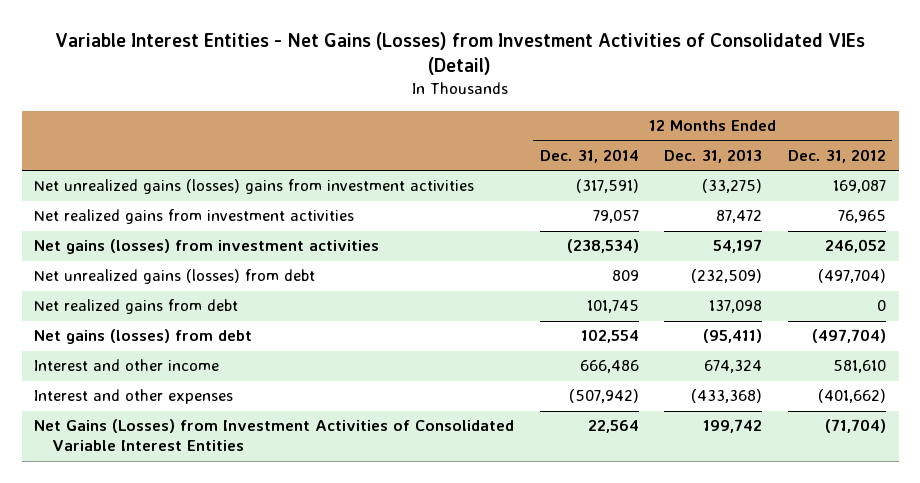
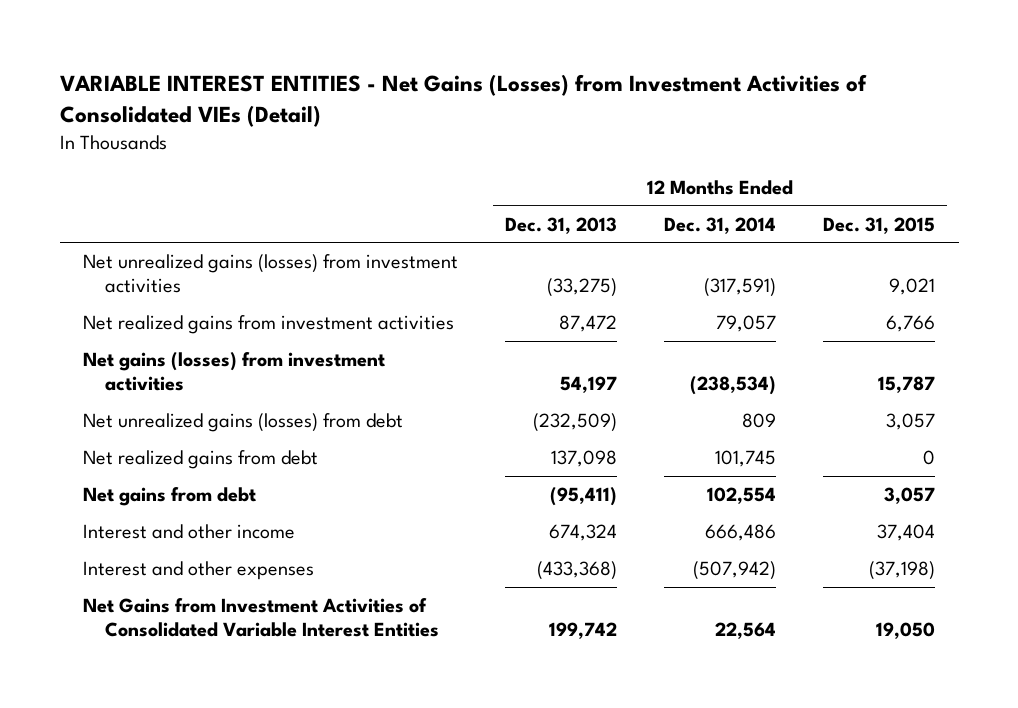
- Variable Interest Entities - Net Gains (Losses) from Investment Activities of Consolidated VIEs (Detail)
+ VARIABLE INTEREST ENTITIES - Net Gains (Losses) from Investment Activities of Consolidated VIEs (Detail)
- | 12 Months Ended Dec. 31, 2014 | 12 Months Ended Dec. 31, 2013 | 12 Months Ended Dec. 31, 2012
+ | 12 Months Ended Dec. 31, 2013 | 12 Months Ended Dec. 31, 2014 | 12 Months Ended Dec. 31, 2015
- Net unrealized gains (losses) gains from investment activities | (317,591) | (33,275) | 169,087
+ Net unrealized gains (losses) from investment activities | (33,275) | (317,591) | 9,021
- Net gains (losses) from debt | 102,554 | (95,411) | (497,704)
+ Net gains from debt | (95,411) | 102,554 | 3,057
- Net Gains (Losses) from Investment Activities of Consolidated Variable Interest Entities | 22,564 | 199,742 | (71,704)
+ Net Gains from Investment Activities of Consolidated Variable Interest Entities | 199,742 | 22,564 | 19,050

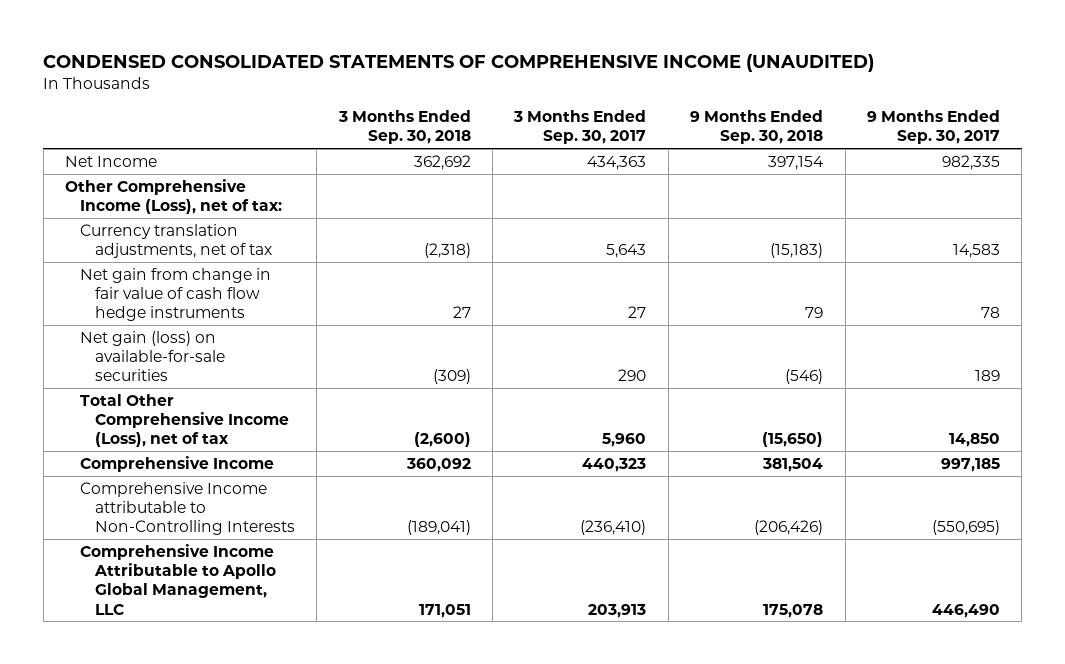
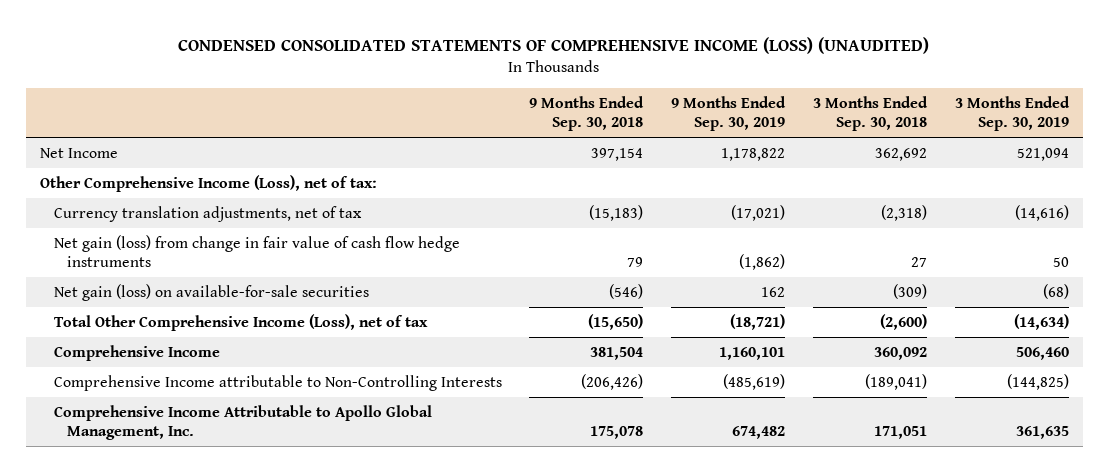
- CONDENSED CONSOLIDATED STATEMENTS OF COMPREHENSIVE INCOME (UNAUDITED)
+ CONDENSED CONSOLIDATED STATEMENTS OF COMPREHENSIVE INCOME (LOSS) (UNAUDITED)
- | 3 Months Ended Sep. 30, 2018 | 3 Months Ended Sep. 30, 2017 | 9 Months Ended Sep. 30, 2018 | 9 Months Ended Sep. 30, 2017
+ | 9 Months Ended Sep. 30, 2018 | 9 Months Ended Sep. 30, 2019 | 3 Months Ended Sep. 30, 2018 | 3 Months Ended Sep. 30, 2019
- Net gain from change in fair value of cash flow hedge instruments | 27 | 27 | 79 | 78
+ Net gain (loss) from change in fair value of cash flow hedge instruments | 79 | (1,862) | 27 | 50
- Comprehensive Income Attributable to Apollo Global Management, LLC | 171,051 | 203,913 | 175,078 | 446,490
+ Comprehensive Income Attributable to Apollo Global Management, Inc. | 175,078 | 674,482 | 171,051 | 361,635

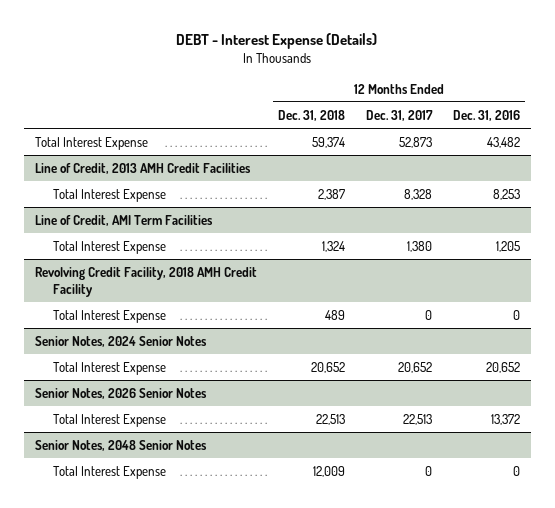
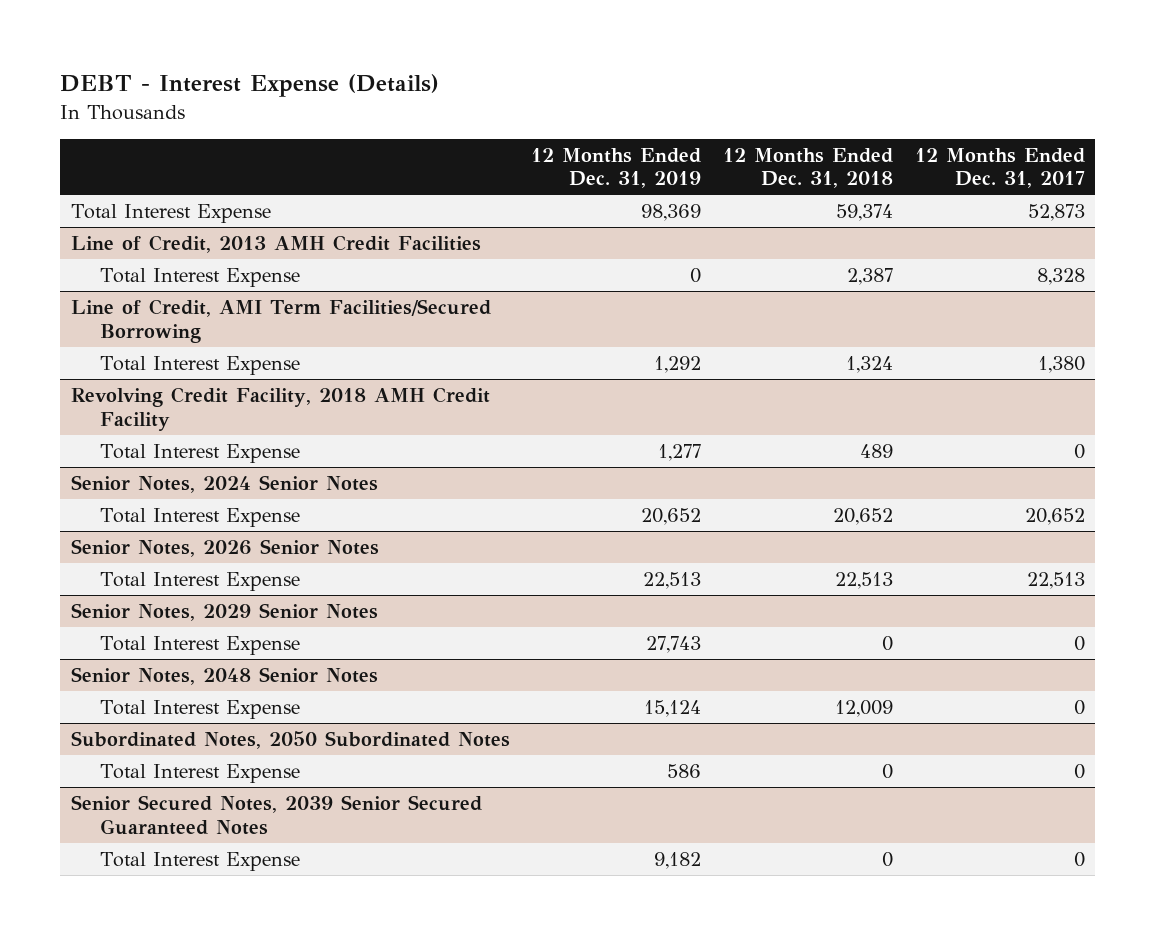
- | 12 Months Ended Dec. 31, 2018 | 12 Months Ended Dec. 31, 2017 | 12 Months Ended Dec. 31, 2016
+ | 12 Months Ended Dec. 31, 2019 | 12 Months Ended Dec. 31, 2018 | 12 Months Ended Dec. 31, 2017
- Line of Credit, AMI Term Facilities
+ Line of Credit, AMI Term Facilities/Secured Borrowing
+ Senior Notes, 2029 Senior Notes
+ Total Interest Expense | 27,743 | 0 | 0
+ Subordinated Notes, 2050 Subordinated Notes
+ Total Interest Expense | 586 | 0 | 0
+ Senior Secured Notes, 2039 Senior Secured Guaranteed Notes
+ Total Interest Expense | 9,182 | 0 | 0

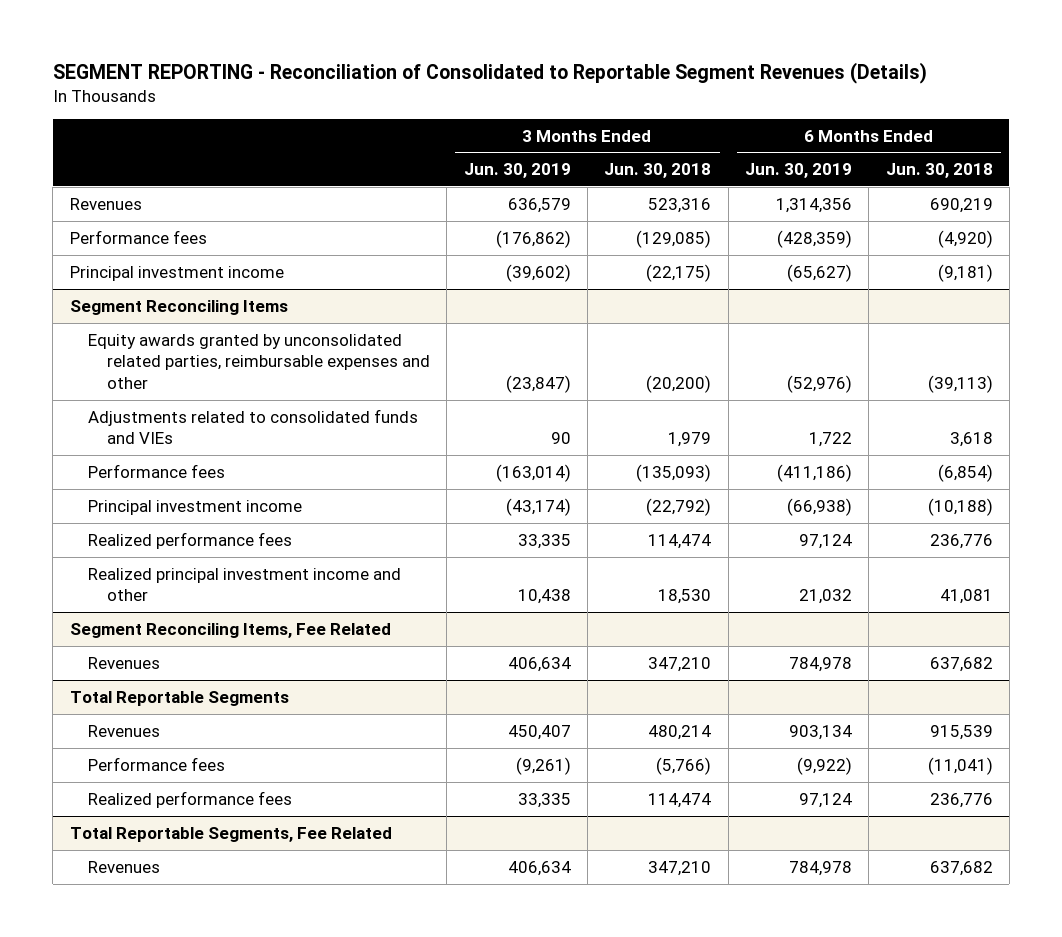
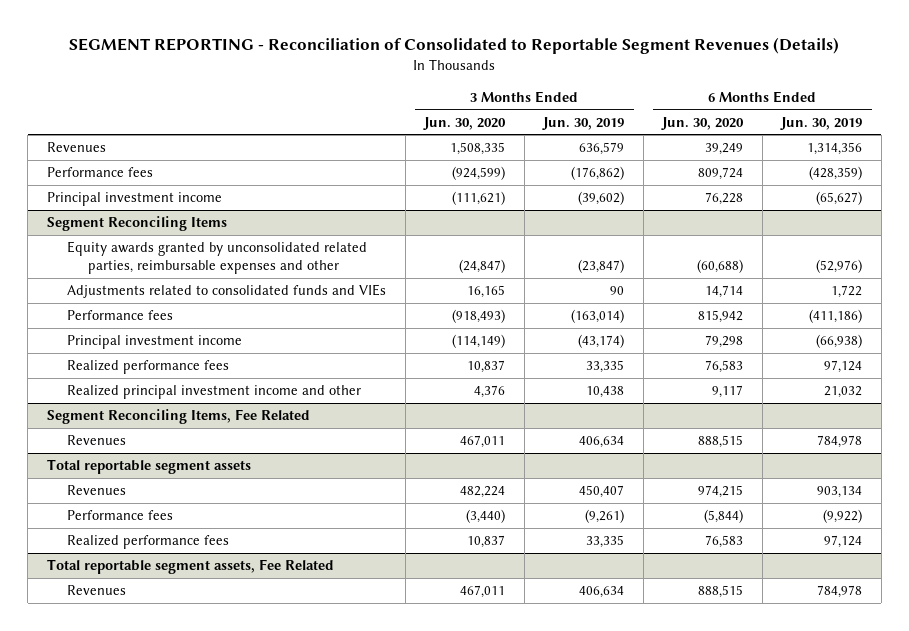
- | 3 Months Ended Jun. 30, 2019 | 3 Months Ended Jun. 30, 2018 | 6 Months Ended Jun. 30, 2019 | 6 Months Ended Jun. 30, 2018
+ | 3 Months Ended Jun. 30, 2020 | 3 Months Ended Jun. 30, 2019 | 6 Months Ended Jun. 30, 2020 | 6 Months Ended Jun. 30, 2019
- Total Reportable Segments
+ Total reportable segment assets
- Total Reportable Segments, Fee Related
+ Total reportable segment assets, Fee Related

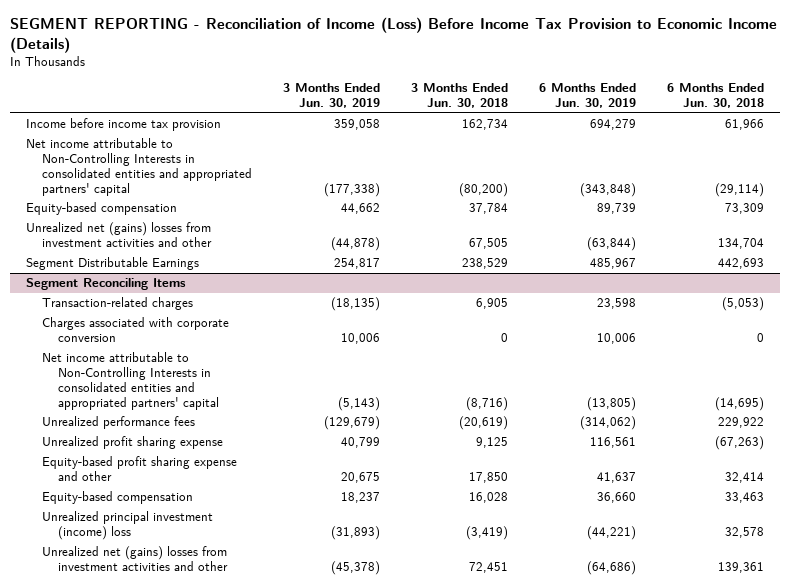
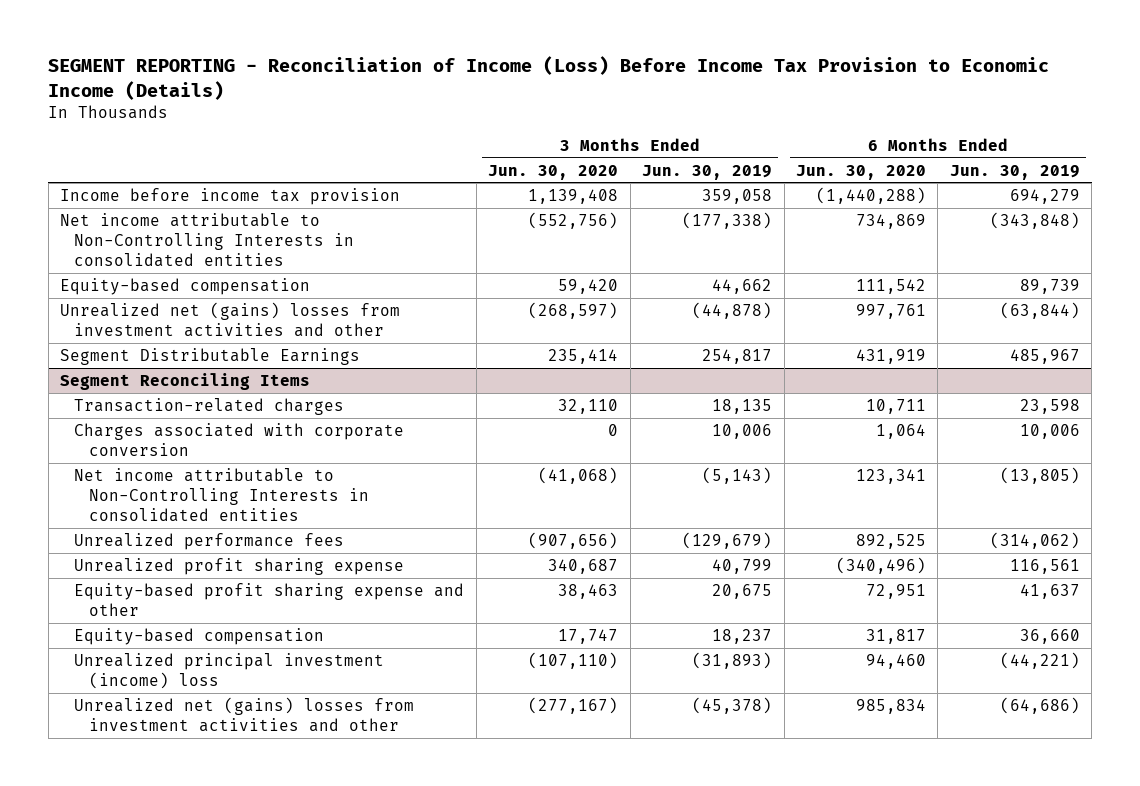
- | 3 Months Ended Jun. 30, 2019 | 3 Months Ended Jun. 30, 2018 | 6 Months Ended Jun. 30, 2019 | 6 Months Ended Jun. 30, 2018
+ | 3 Months Ended Jun. 30, 2020 | 3 Months Ended Jun. 30, 2019 | 6 Months Ended Jun. 30, 2020 | 6 Months Ended Jun. 30, 2019
- Net income attributable to Non-Controlling Interests in consolidated entities and appropriated partners' capital | (177,338) | (80,200) | (343,848) | (29,114)
+ Net income attributable to Non-Controlling Interests in consolidated entities | (552,756) | (177,338) | 734,869 | (343,848)
@ Segment Reconciling Items
- Transaction-related charges | (18,135) | 6,905 | 23,598 | (5,053)
+ Transaction-related charges | 32,110 | 18,135 | 10,711 | 23,598
- Net income attributable to Non-Controlling Interests in consolidated entities and appropriated partners' capital | (5,143) | (8,716) | (13,805) | (14,695)
+ Net income attributable to Non-Controlling Interests in consolidated entities | (41,068) | (5,143) | 123,341 | (13,805)

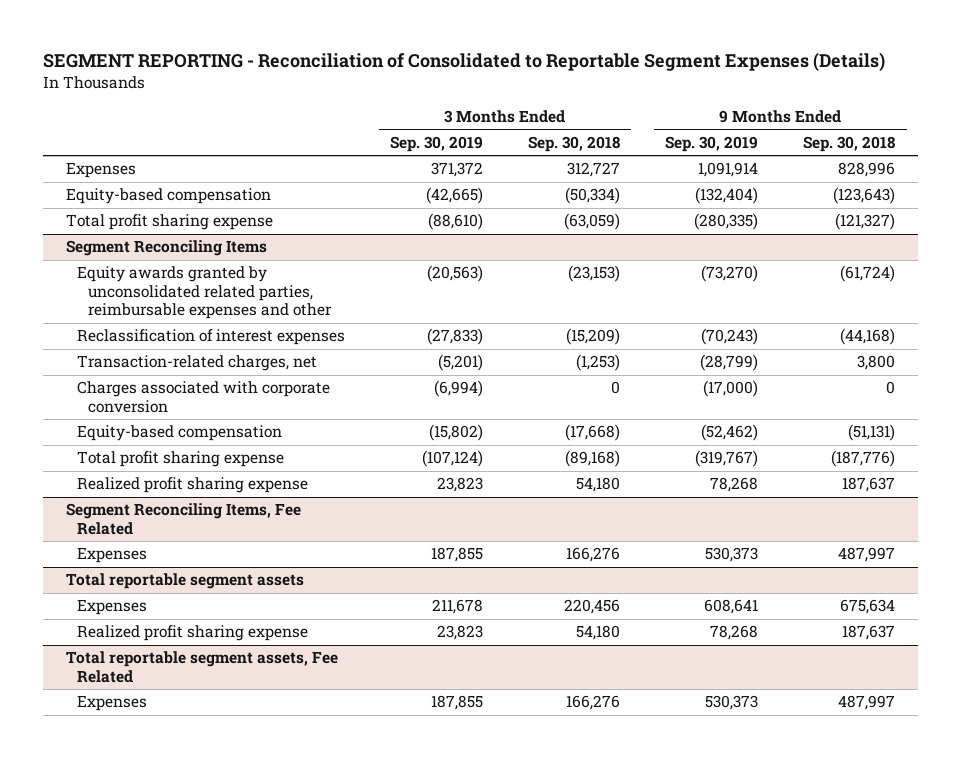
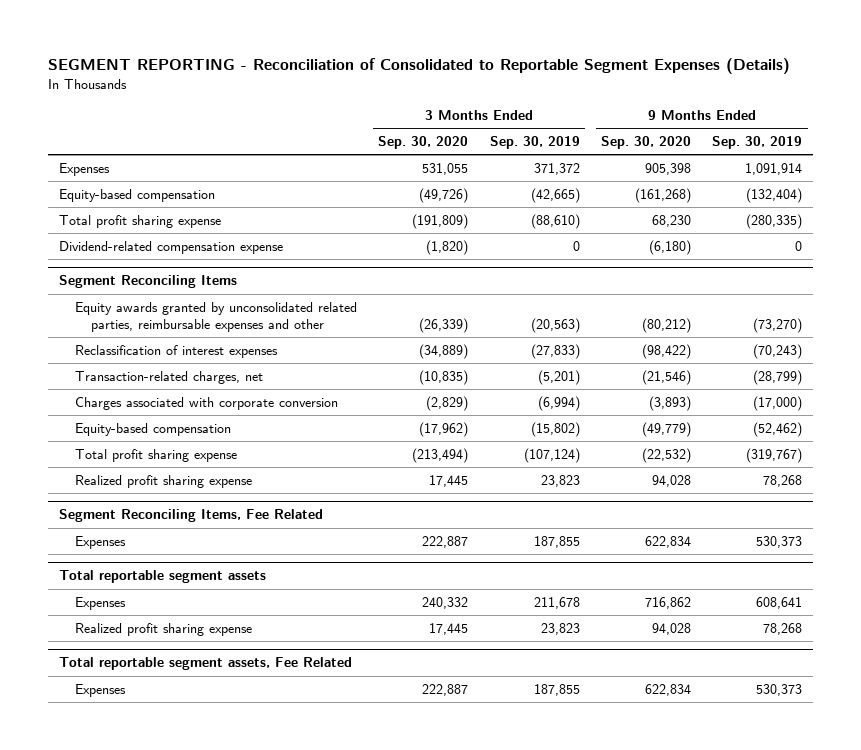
- | 3 Months Ended Sep. 30, 2019 | 3 Months Ended Sep. 30, 2018 | 9 Months Ended Sep. 30, 2019 | 9 Months Ended Sep. 30, 2018
+ | 3 Months Ended Sep. 30, 2020 | 3 Months Ended Sep. 30, 2019 | 9 Months Ended Sep. 30, 2020 | 9 Months Ended Sep. 30, 2019
+ Dividend-related compensation expense | (1,820) | 0 | (6,180) | 0

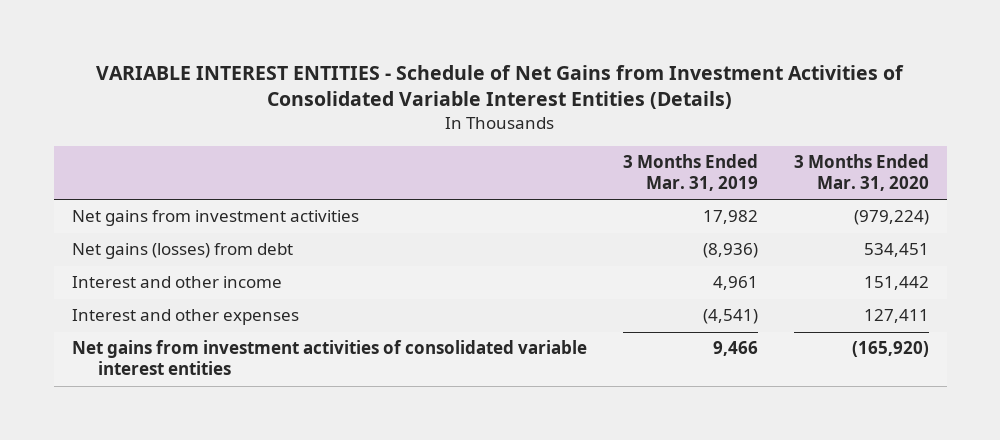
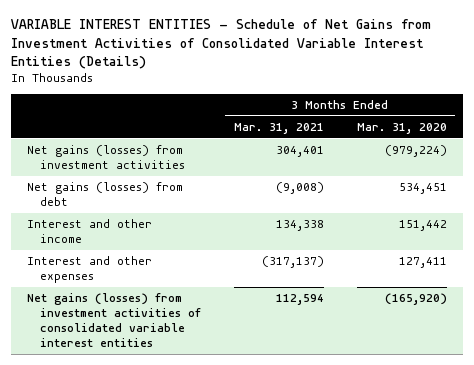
- | 3 Months Ended Mar. 31, 2019 | 3 Months Ended Mar. 31, 2020
+ | 3 Months Ended Mar. 31, 2021 | 3 Months Ended Mar. 31, 2020
- Net gains from investment activities | 17,982 | (979,224)
+ Net gains (losses) from investment activities | 304,401 | (979,224)
- Net gains from investment activities of consolidated variable interest entities | 9,466 | (165,920)
+ Net gains (losses) from investment activities of consolidated variable interest entities | 112,594 | (165,920)

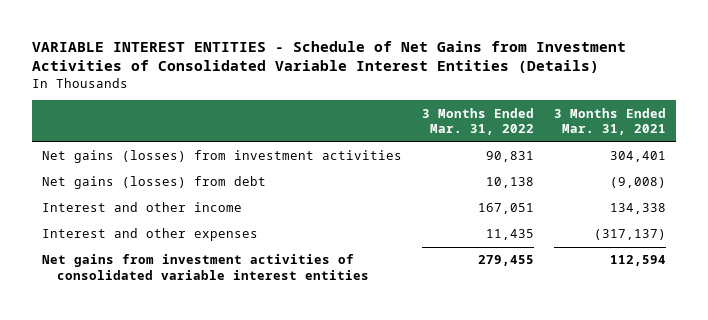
- | 3 Months Ended Mar. 31, 2021 | 3 Months Ended Mar. 31, 2020
+ | 3 Months Ended Mar. 31, 2022 | 3 Months Ended Mar. 31, 2021
- Net gains (losses) from investment activities of consolidated variable interest entities | 112,594 | (165,920)
+ Net gains from investment activities of consolidated variable interest entities | 279,455 | 112,594

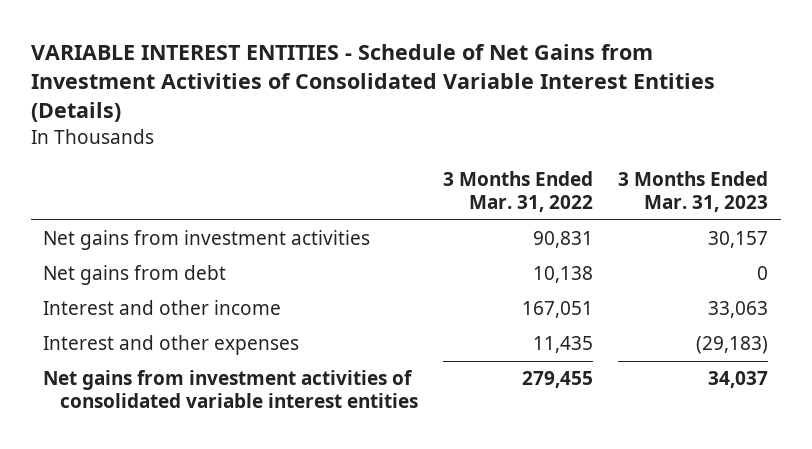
- | 3 Months Ended Mar. 31, 2022 | 3 Months Ended Mar. 31, 2021
+ | 3 Months Ended Mar. 31, 2022 | 3 Months Ended Mar. 31, 2023
- Net gains (losses) from investment activities | 90,831 | 304,401
- Net gains (losses) from debt | 10,138 | (9,008)
+ Net gains from investment activities | 90,831 | 30,157
+ Net gains from debt | 10,138 | 0

